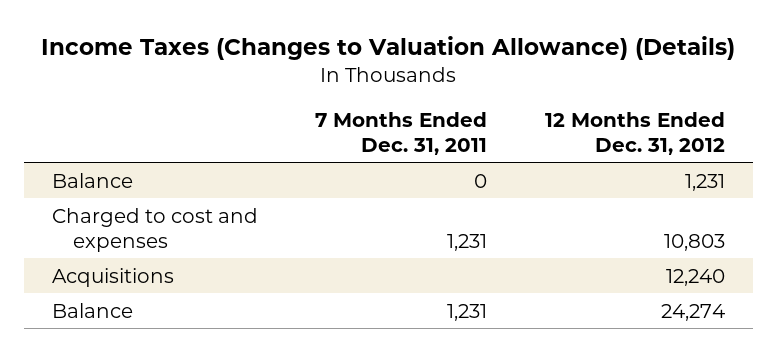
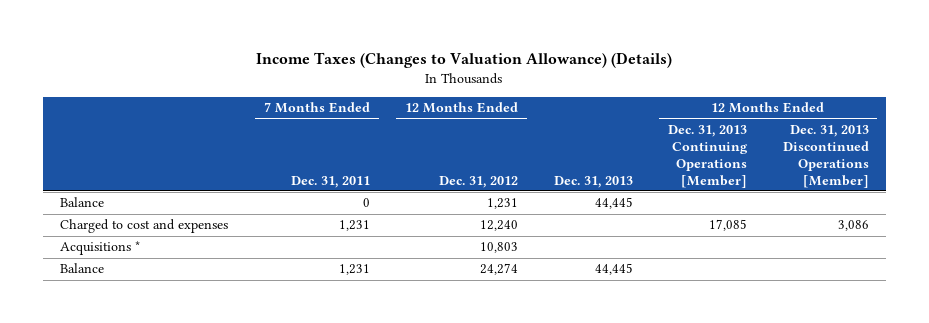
- | 7 Months Ended Dec. 31, 2011 | 12 Months Ended Dec. 31, 2012
+ | 7 Months Ended Dec. 31, 2011 | 12 Months Ended Dec. 31, 2012 | Dec. 31, 2013 | 12 Months Ended Dec. 31, 2013 Continuing Operations [Member] | 12 Months Ended Dec. 31, 2013 Discontinued Operations [Member]
- Charged to cost and expenses | 1,231 | 10,803
- Acquisitions | | 12,240
+ Charged to cost and expenses | 1,231 | 12,240 | | 17,085 | 3,086
+ Acquisitions * | | 10,803 | | |

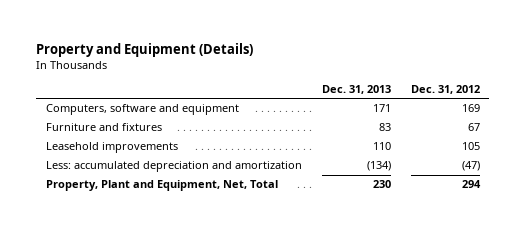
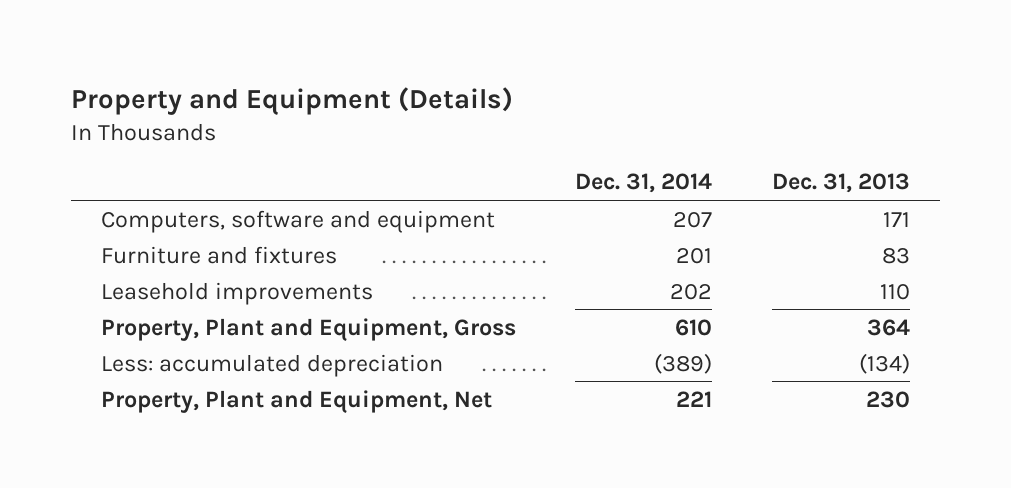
- | Dec. 31, 2013 | Dec. 31, 2012
+ | Dec. 31, 2014 | Dec. 31, 2013
- Less: accumulated depreciation and amortization | (134) | (47)
- Property, Plant and Equipment, Net, Total | 230 | 294
+ Property, Plant and Equipment, Gross | 610 | 364
+ Less: accumulated depreciation | (389) | (134)
+ Property, Plant and Equipment, Net | 221 | 230

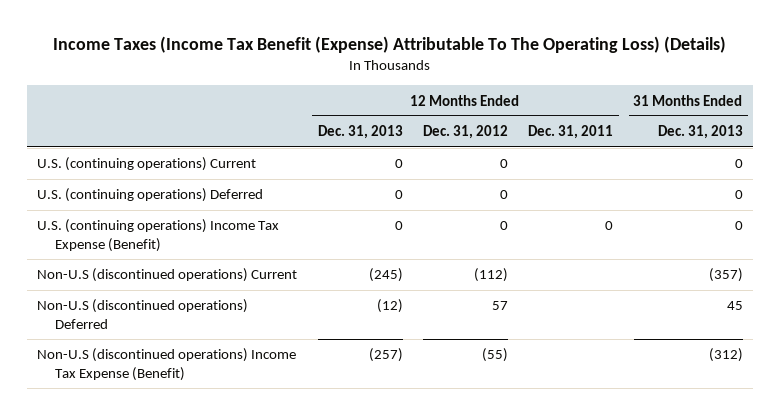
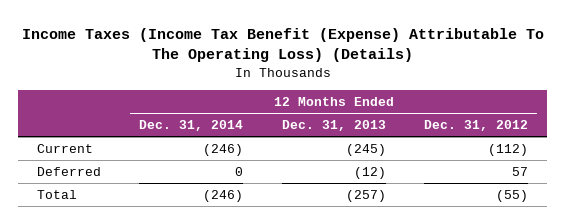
- | 12 Months Ended Dec. 31, 2013 | 12 Months Ended Dec. 31, 2012 | 12 Months Ended Dec. 31, 2011 | 31 Months Ended Dec. 31, 2013
+ | 12 Months Ended Dec. 31, 2014 | 12 Months Ended Dec. 31, 2013 | 12 Months Ended Dec. 31, 2012
- U.S. (continuing operations) Current | 0 | 0 | | 0
- U.S. (continuing operations) Deferred | 0 | 0 | | 0
- U.S. (continuing operations) Income Tax Expense (Benefit) | 0 | 0 | 0 | 0
- Non-U.S (discontinued operations) Current | (245) | (112) | | (357)
- Non-U.S (discontinued operations) Deferred | (12) | 57 | | 45
- Non-U.S (discontinued operations) Income Tax Expense (Benefit) | (257) | (55) | | (312)
+ Current | (246) | (245) | (112)
+ Deferred | 0 | (12) | 57
+ Total | (246) | (257) | (55)

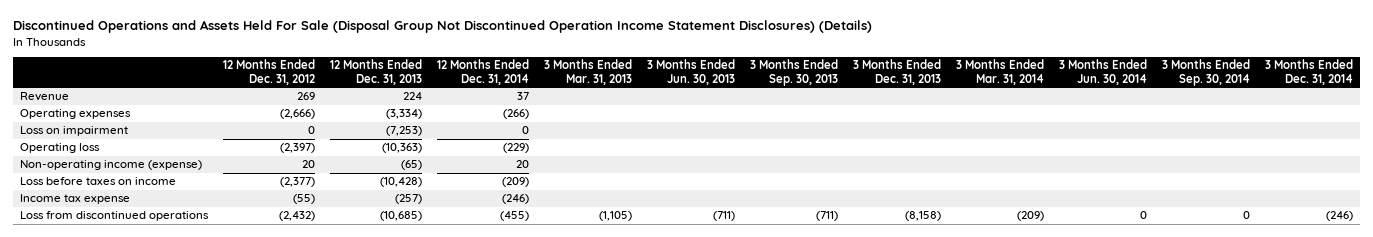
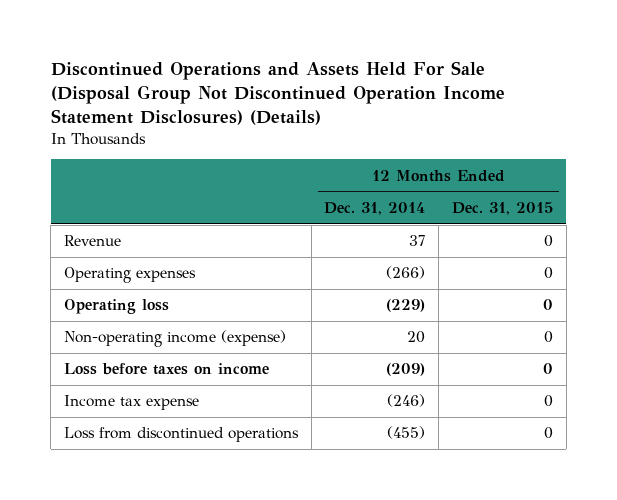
- | 12 Months Ended Dec. 31, 2012 | 12 Months Ended Dec. 31, 2013 | 12 Months Ended Dec. 31, 2014 | 3 Months Ended Mar. 31, 2013 | 3 Months Ended Jun. 30, 2013 | 3 Months Ended Sep. 30, 2013 | 3 Months Ended Dec. 31, 2013 | 3 Months Ended Mar. 31, 2014 | 3 Months Ended Jun. 30, 2014 | 3 Months Ended Sep. 30, 2014 | 3 Months Ended Dec. 31, 2014
+ | 12 Months Ended Dec. 31, 2014 | 12 Months Ended Dec. 31, 2015
- Loss on impairment | 0 | (7,253) | 0 | | | | | | | |

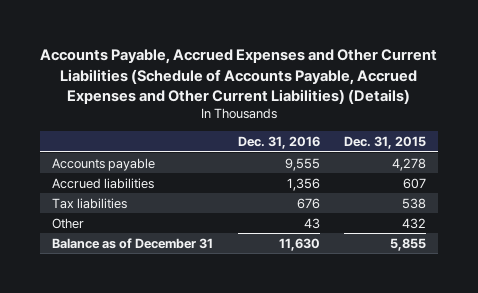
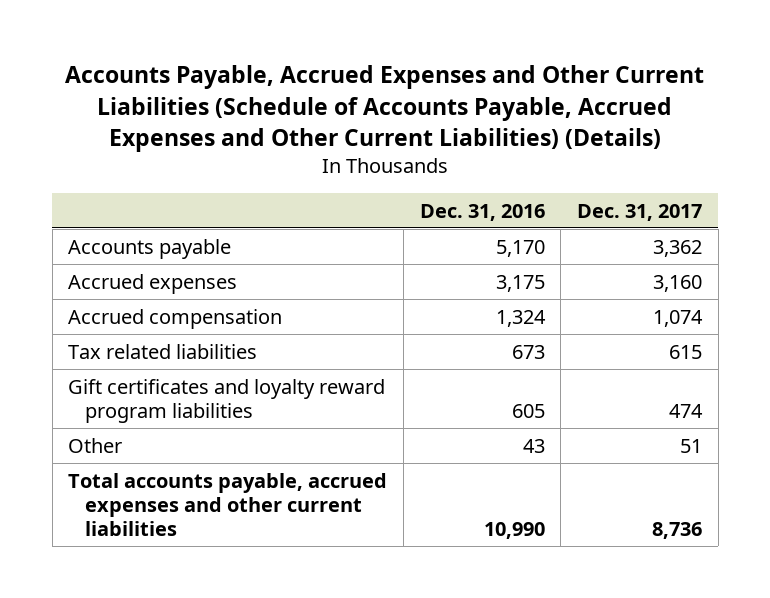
- | Dec. 31, 2016 | Dec. 31, 2015
+ | Dec. 31, 2016 | Dec. 31, 2017
- Accounts payable | 9,555 | 4,278
- Accrued liabilities | 1,356 | 607
- Tax liabilities | 676 | 538
+ Accounts payable | 5,170 | 3,362
+ Accrued expenses | 3,175 | 3,160
+ Accrued compensation | 1,324 | 1,074
+ Tax related liabilities | 673 | 615
+ Gift certificates and loyalty reward program liabilities | 605 | 474
- Balance as of December 31 | 11,630 | 5,855
+ Total accounts payable, accrued expenses and other current liabilities | 10,990 | 8,736

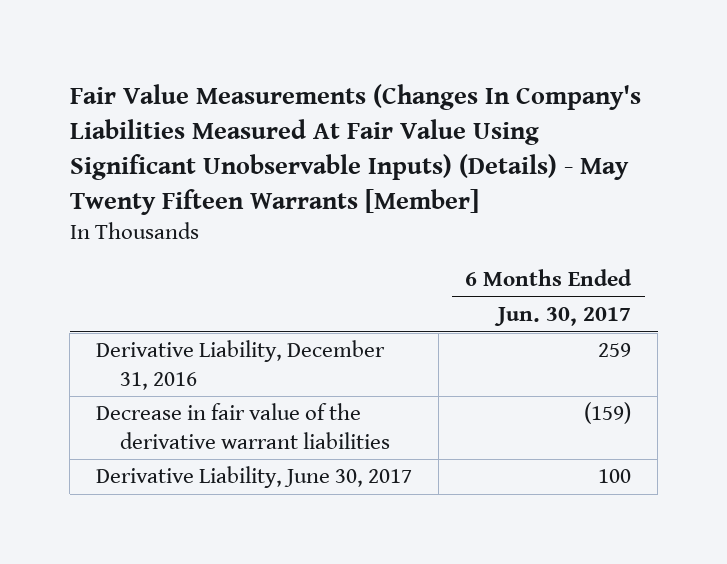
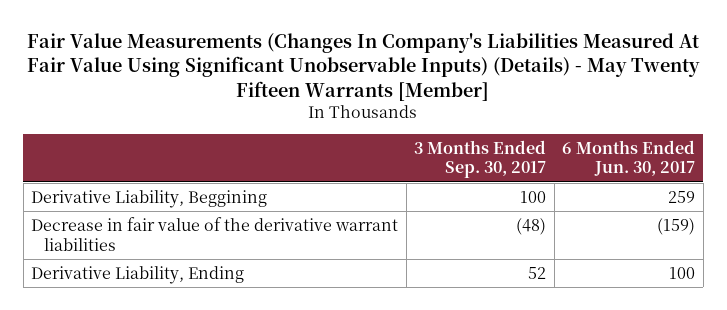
- | 6 Months Ended Jun. 30, 2017
+ | 3 Months Ended Sep. 30, 2017 | 6 Months Ended Jun. 30, 2017
- Derivative Liability, December 31, 2016 | 259
+ Derivative Liability, Beggining | 100 | 259
- Derivative Liability, June 30, 2017 | 100
+ Derivative Liability, Ending | 52 | 100

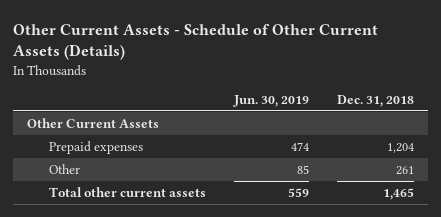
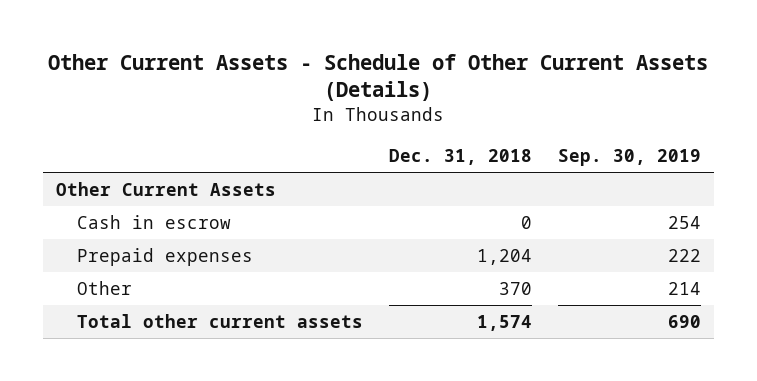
- | Jun. 30, 2019 | Dec. 31, 2018
+ | Dec. 31, 2018 | Sep. 30, 2019
+ Cash in escrow | 0 | 254
- Other | 85 | 261
- Total other current assets | 559 | 1,465
+ Other | 370 | 214
+ Total other current assets | 1,574 | 690

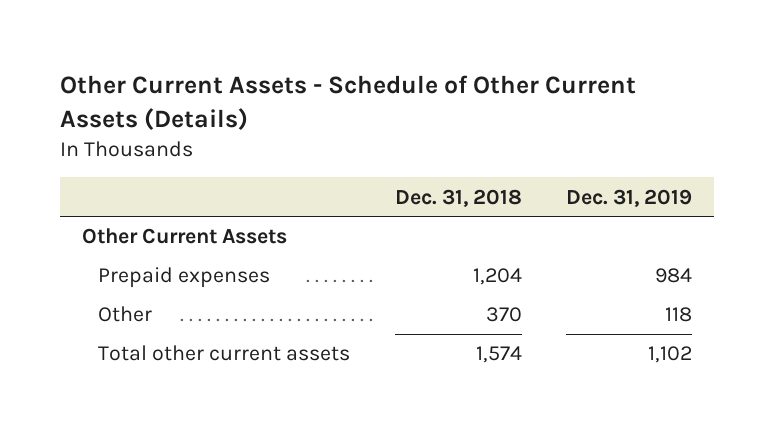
- | Dec. 31, 2018 | Sep. 30, 2019
+ | Dec. 31, 2018 | Dec. 31, 2019
- Cash in escrow | 0 | 254

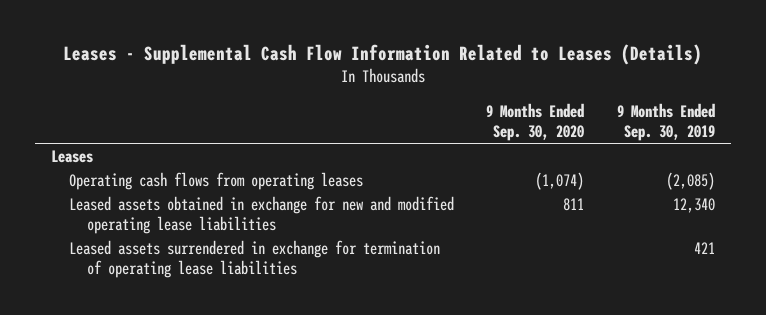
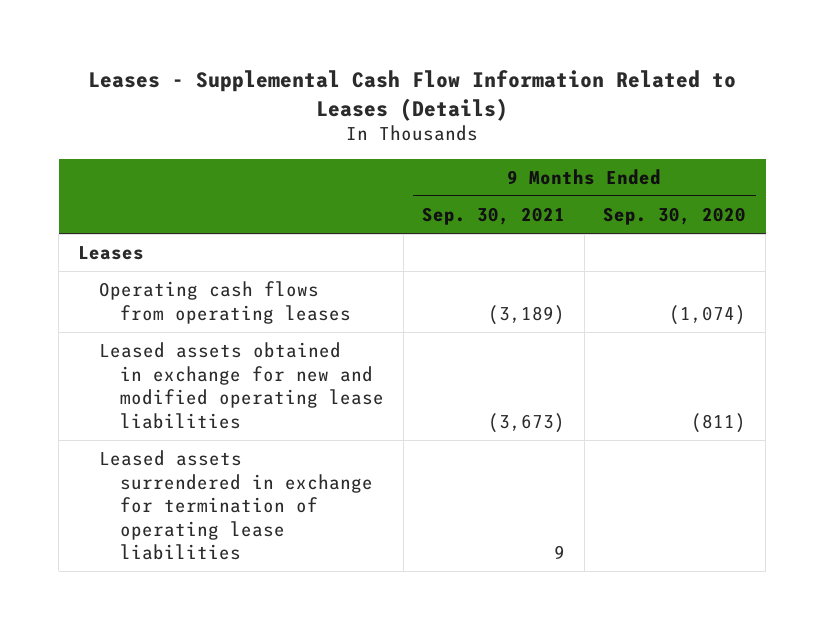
- | 9 Months Ended Sep. 30, 2020 | 9 Months Ended Sep. 30, 2019
+ | 9 Months Ended Sep. 30, 2021 | 9 Months Ended Sep. 30, 2020
- Leased assets obtained in exchange for new and modified operating lease liabilities | 811 | 12,340
+ Leased assets obtained in exchange for new and modified operating lease liabilities | (3,673) | (811)

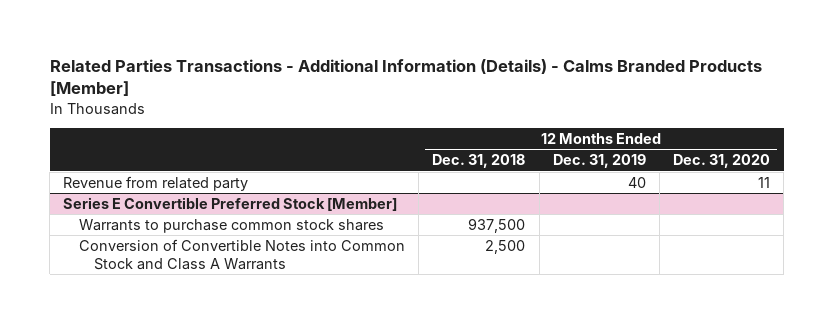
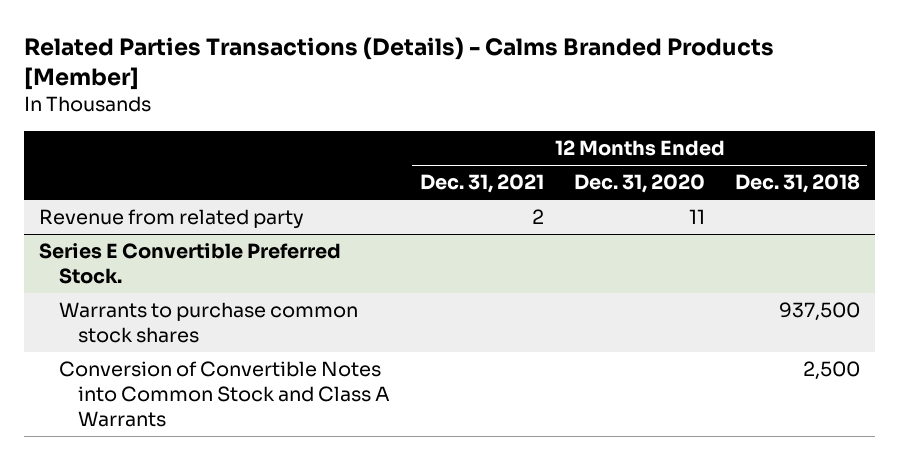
- Related Parties Transactions - Additional Information (Details) - Calms Branded Products [Member]
+ Related Parties Transactions (Details) - Calms Branded Products [Member]
- | 12 Months Ended Dec. 31, 2018 | 12 Months Ended Dec. 31, 2019 | 12 Months Ended Dec. 31, 2020
+ | 12 Months Ended Dec. 31, 2021 | 12 Months Ended Dec. 31, 2020 | 12 Months Ended Dec. 31, 2018
- Series E Convertible Preferred Stock [Member]
+ Series E Convertible Preferred Stock.

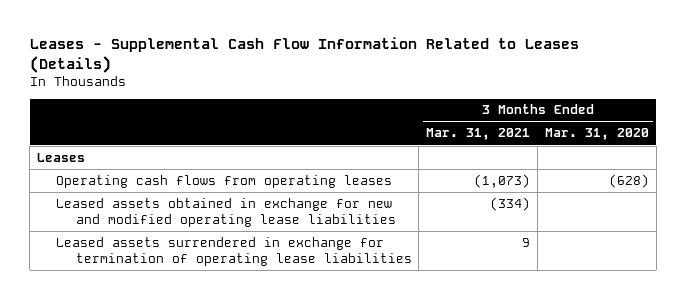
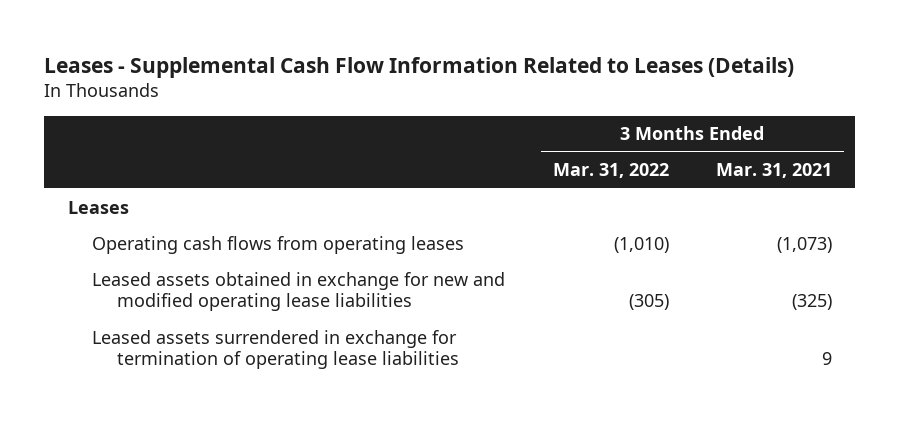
- | 3 Months Ended Mar. 31, 2021 | 3 Months Ended Mar. 31, 2020
+ | 3 Months Ended Mar. 31, 2022 | 3 Months Ended Mar. 31, 2021
- Leased assets obtained in exchange for new and modified operating lease liabilities | (334) |
+ Leased assets obtained in exchange for new and modified operating lease liabilities | (305) | (325)

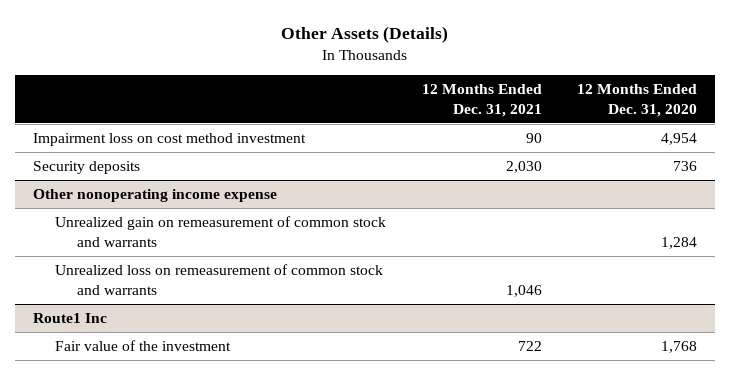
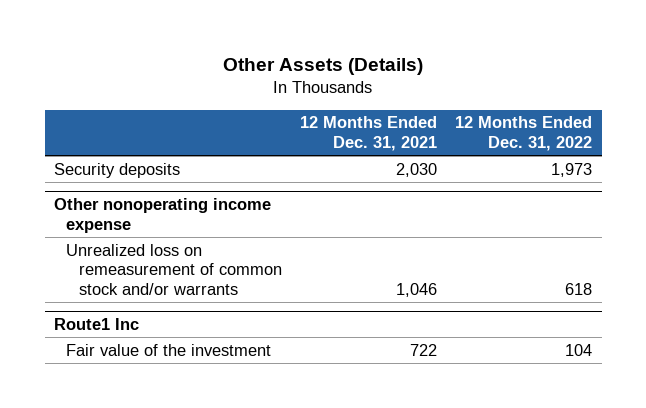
- | 12 Months Ended Dec. 31, 2021 | 12 Months Ended Dec. 31, 2020
+ | 12 Months Ended Dec. 31, 2021 | 12 Months Ended Dec. 31, 2022
- Impairment loss on cost method investment | 90 | 4,954
@ Other nonoperating income expense
- Unrealized gain on remeasurement of common stock and warrants | | 1,284
- Unrealized loss on remeasurement of common stock and warrants | 1,046 |
+ Unrealized loss on remeasurement of common stock and/or warrants | 1,046 | 618

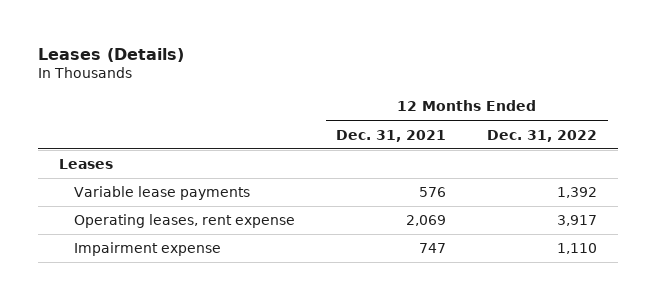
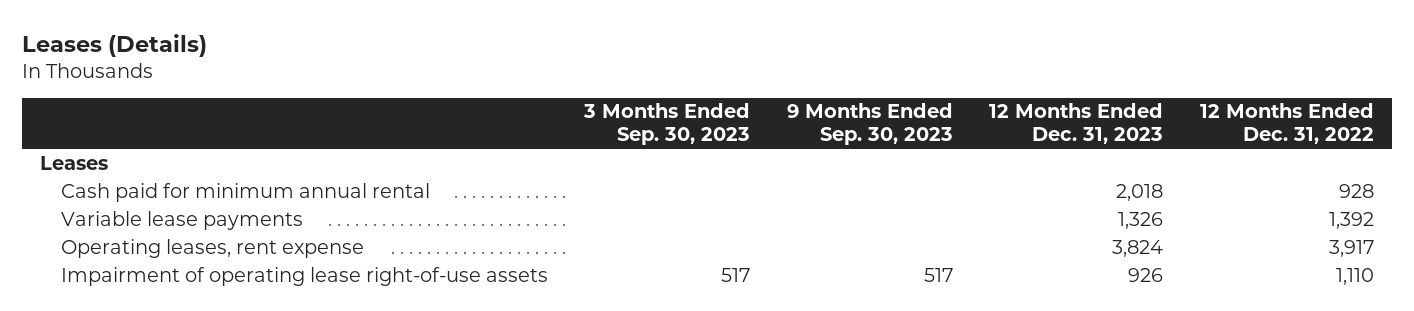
- | 12 Months Ended Dec. 31, 2021 | 12 Months Ended Dec. 31, 2022
+ | 3 Months Ended Sep. 30, 2023 | 9 Months Ended Sep. 30, 2023 | 12 Months Ended Dec. 31, 2023 | 12 Months Ended Dec. 31, 2022
+ Cash paid for minimum annual rental | | | 2,018 | 928
- Impairment expense | 747 | 1,110
+ Impairment of operating lease right-of-use assets | 517 | 517 | 926 | 1,110

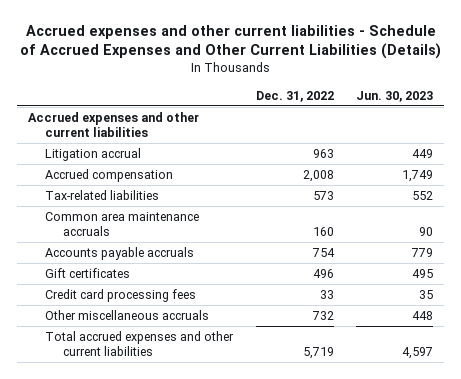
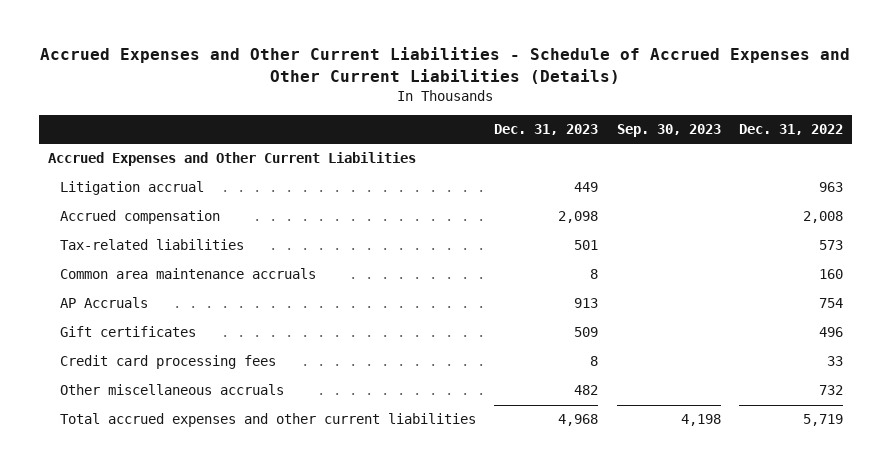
- Accrued expenses and other current liabilities - Schedule of Accrued Expenses and Other Current Liabilities (Details)
+ Accrued Expenses and Other Current Liabilities - Schedule of Accrued Expenses and Other Current Liabilities (Details)
- | Dec. 31, 2022 | Jun. 30, 2023
+ | Dec. 31, 2023 | Sep. 30, 2023 | Dec. 31, 2022
- Accrued expenses and other current liabilities
+ Accrued Expenses and Other Current Liabilities
- Accounts payable accruals | 754 | 779
+ AP Accruals | 913 | | 754

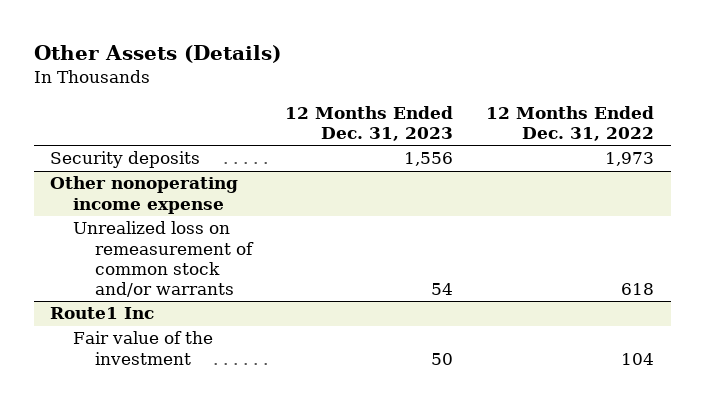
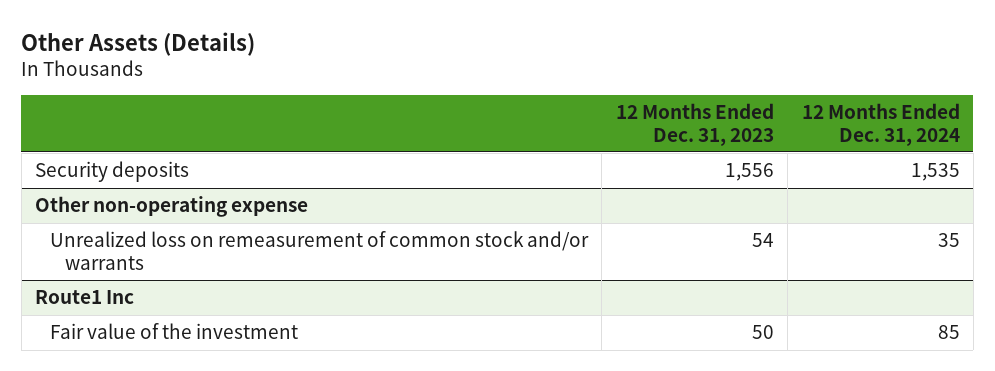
- | 12 Months Ended Dec. 31, 2023 | 12 Months Ended Dec. 31, 2022
+ | 12 Months Ended Dec. 31, 2023 | 12 Months Ended Dec. 31, 2024
- Other nonoperating income expense
+ Other non-operating expense

